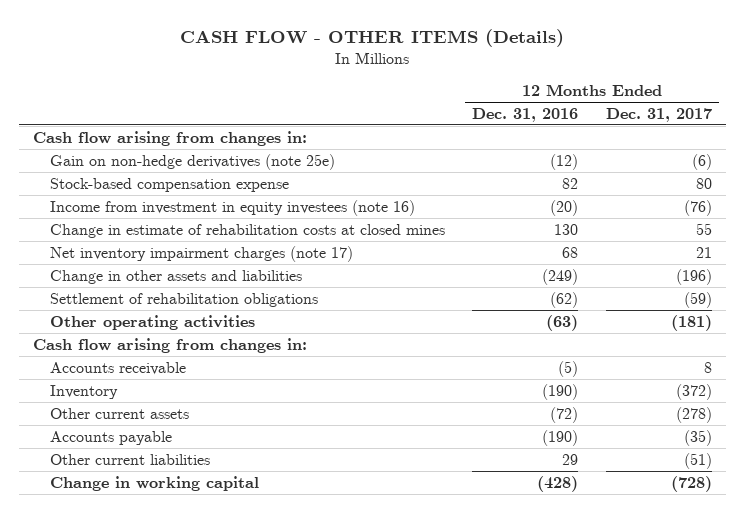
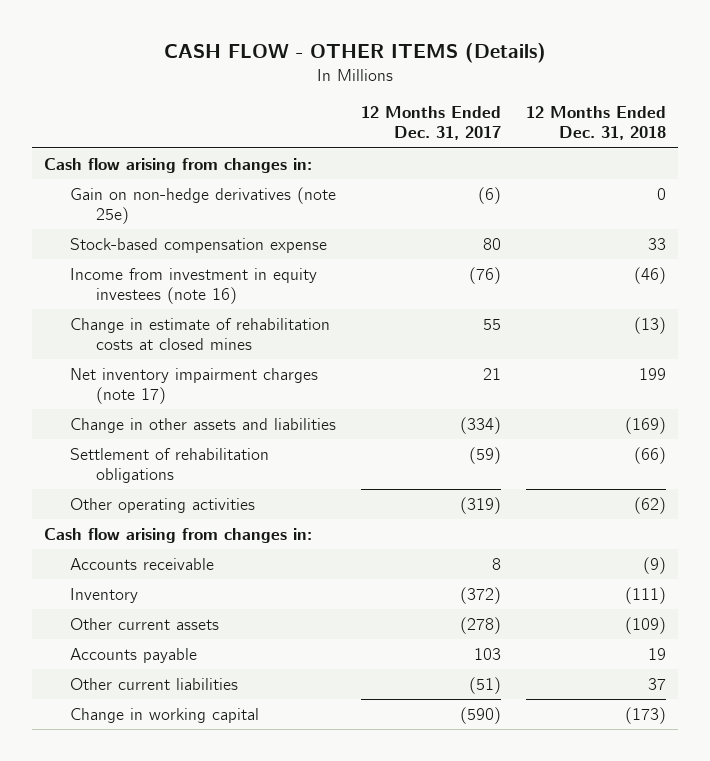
- | 12 Months Ended Dec. 31, 2016 | 12 Months Ended Dec. 31, 2017
+ | 12 Months Ended Dec. 31, 2017 | 12 Months Ended Dec. 31, 2018
- Change in other assets and liabilities | (249) | (196)
+ Change in other assets and liabilities | (334) | (169)
- Other operating activities | (63) | (181)
+ Other operating activities | (319) | (62)
- Accounts payable | (190) | (35)
+ Accounts payable | 103 | 19
- Change in working capital | (428) | (728)
+ Change in working capital | (590) | (173)

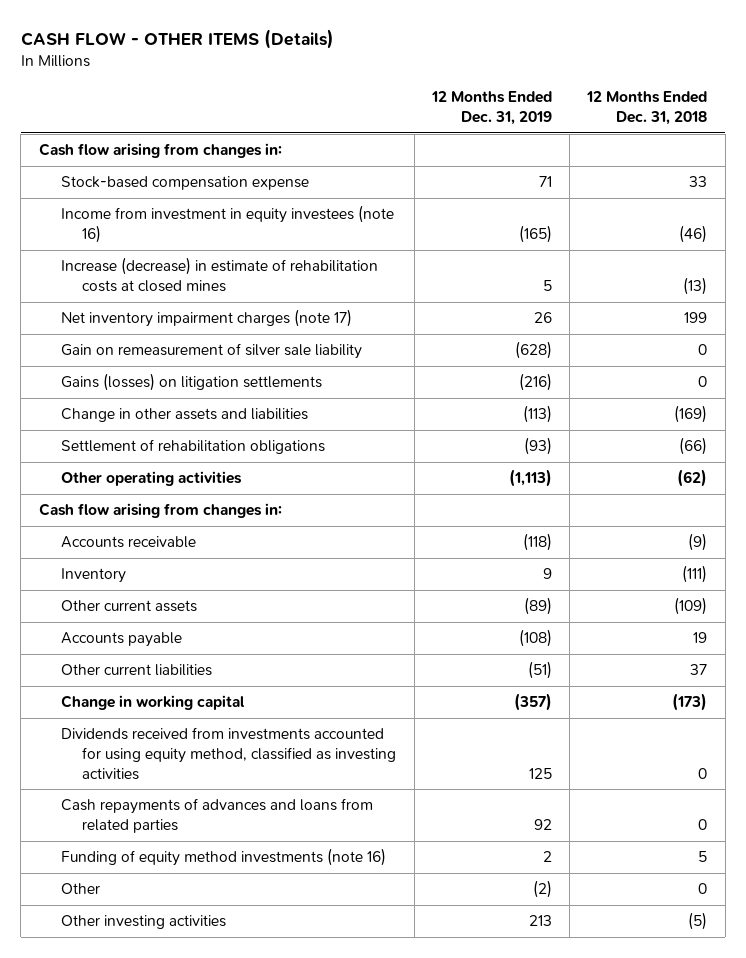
- | 12 Months Ended Dec. 31, 2017 | 12 Months Ended Dec. 31, 2018
+ | 12 Months Ended Dec. 31, 2019 | 12 Months Ended Dec. 31, 2018
- Gain on non-hedge derivatives (note 25e) | (6) | 0
- Change in estimate of rehabilitation costs at closed mines | 55 | (13)
+ Increase (decrease) in estimate of rehabilitation costs at closed mines | 5 | (13)
+ Gain on remeasurement of silver sale liability | (628) | 0
+ Gains (losses) on litigation settlements | (216) | 0
+ Dividends received from investments accounted for using equity method, classified as investing activities | 125 | 0
+ Cash repayments of advances and loans from related parties | 92 | 0
+ Funding of equity method investments (note 16) | 2 | 5
+ Other | (2) | 0
+ Other investing activities | 213 | (5)

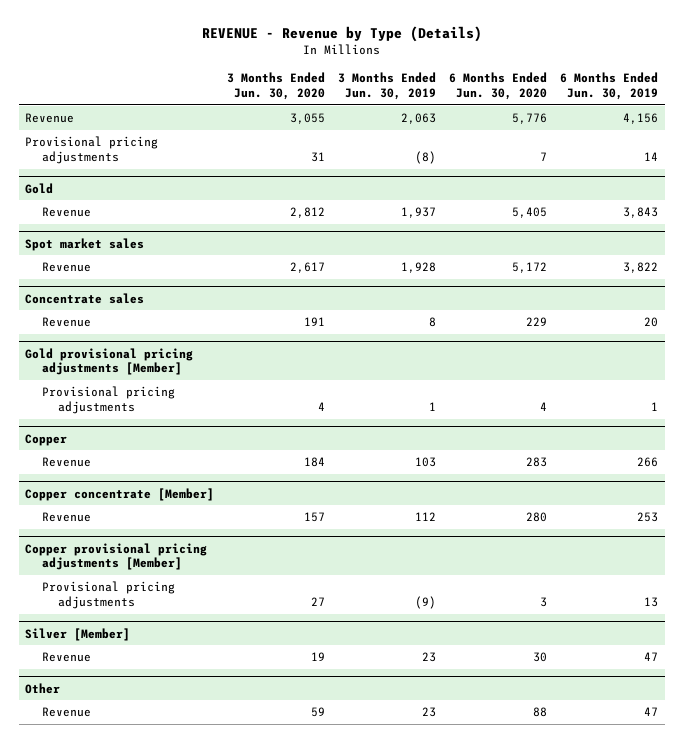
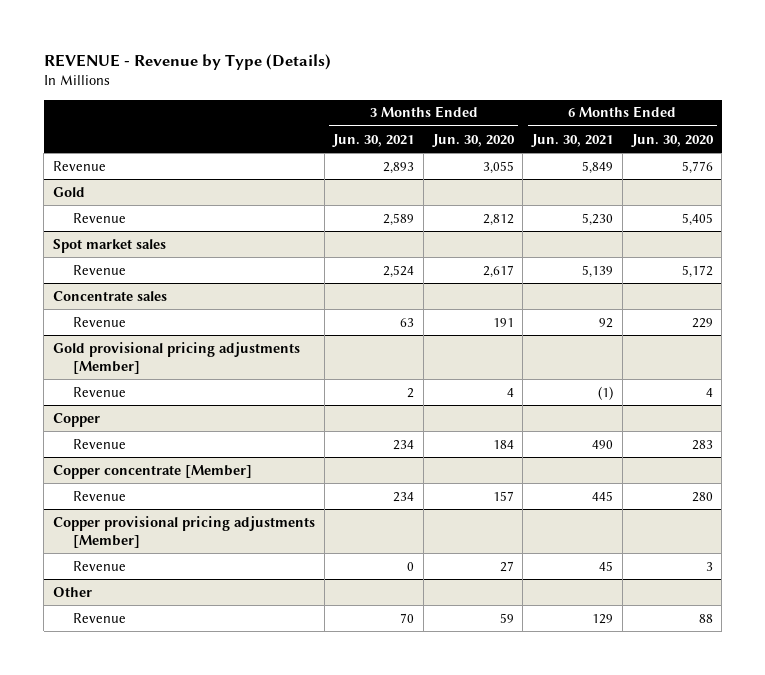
- | 3 Months Ended Jun. 30, 2020 | 3 Months Ended Jun. 30, 2019 | 6 Months Ended Jun. 30, 2020 | 6 Months Ended Jun. 30, 2019
+ | 3 Months Ended Jun. 30, 2021 | 3 Months Ended Jun. 30, 2020 | 6 Months Ended Jun. 30, 2021 | 6 Months Ended Jun. 30, 2020
- Provisional pricing adjustments | 31 | (8) | 7 | 14
@ Gold provisional pricing adjustments [Member]
- Provisional pricing adjustments | 4 | 1 | 4 | 1
+ Revenue | 2 | 4 | (1) | 4
@ Copper provisional pricing adjustments [Member]
- Provisional pricing adjustments | 27 | (9) | 3 | 13
- Silver [Member]
- Revenue | 19 | 23 | 30 | 47
@ Copper provisional pricing adjustments [Member]
+ Revenue | 0 | 27 | 45 | 3

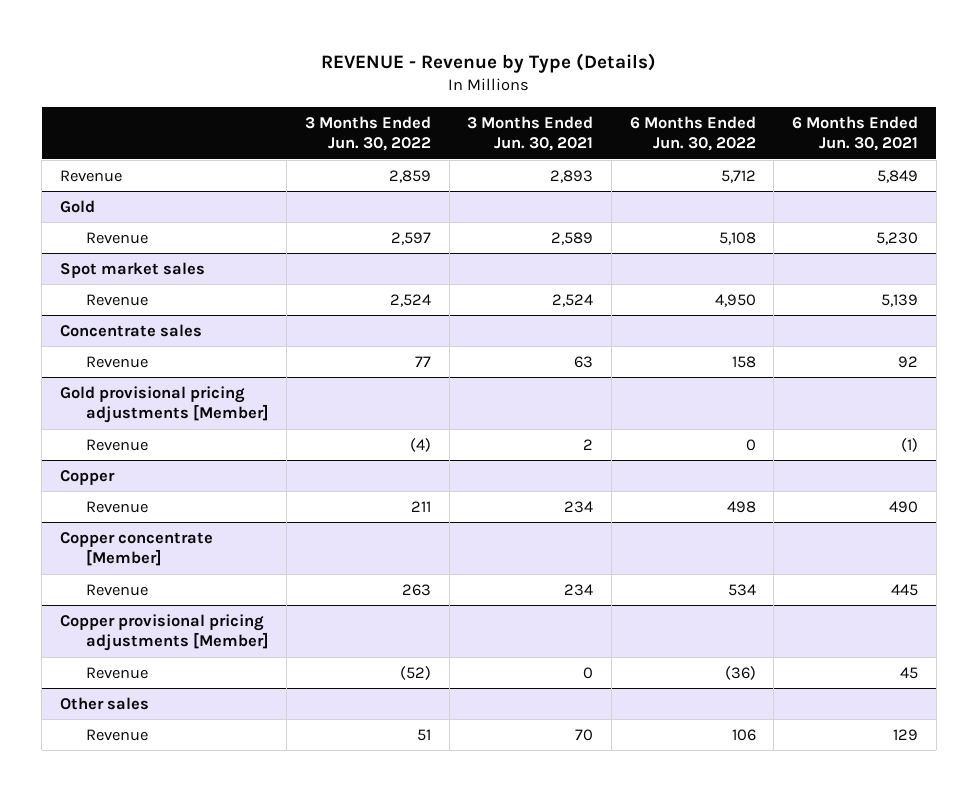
- | 3 Months Ended Jun. 30, 2021 | 3 Months Ended Jun. 30, 2020 | 6 Months Ended Jun. 30, 2021 | 6 Months Ended Jun. 30, 2020
+ | 3 Months Ended Jun. 30, 2022 | 3 Months Ended Jun. 30, 2021 | 6 Months Ended Jun. 30, 2022 | 6 Months Ended Jun. 30, 2021
- Other
+ Other sales

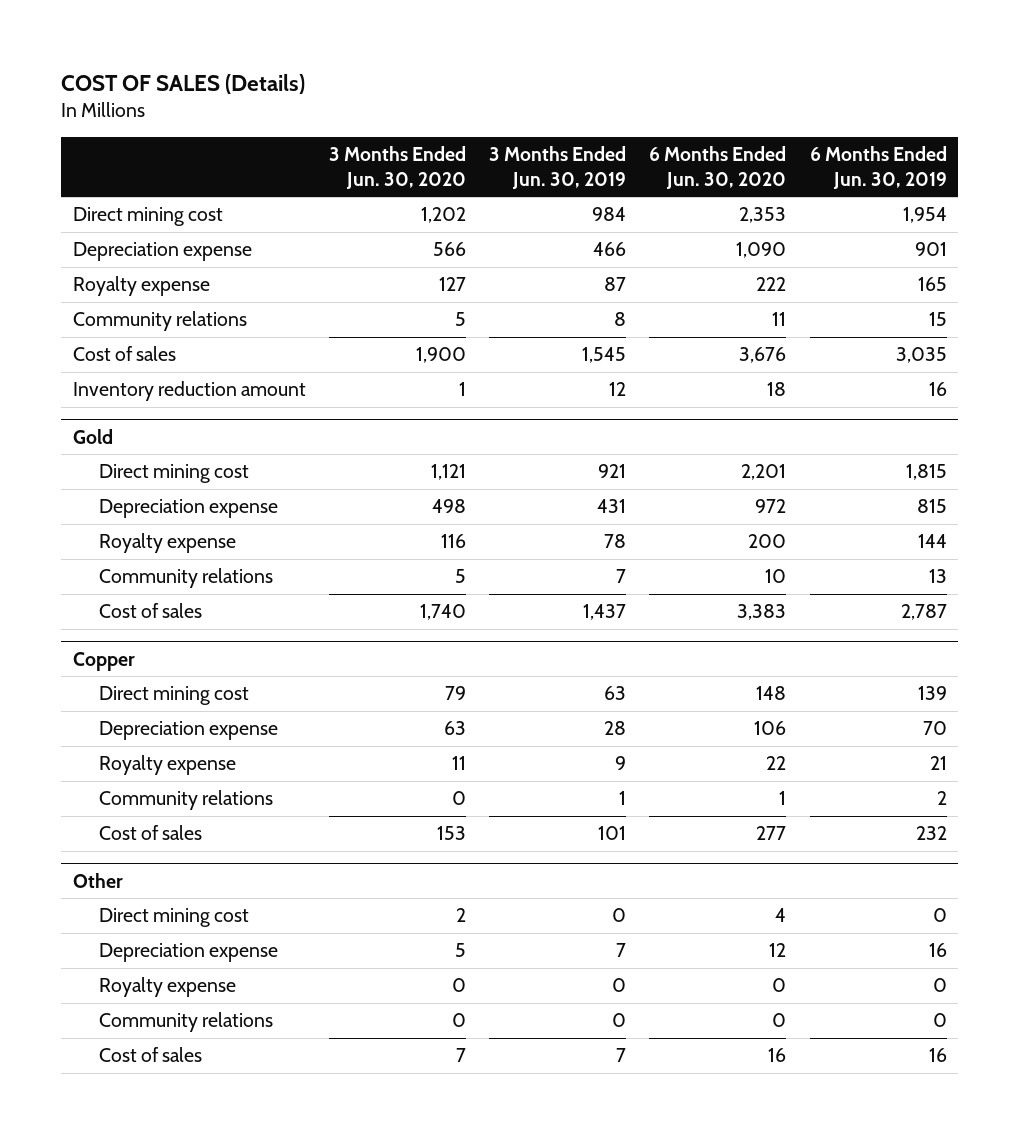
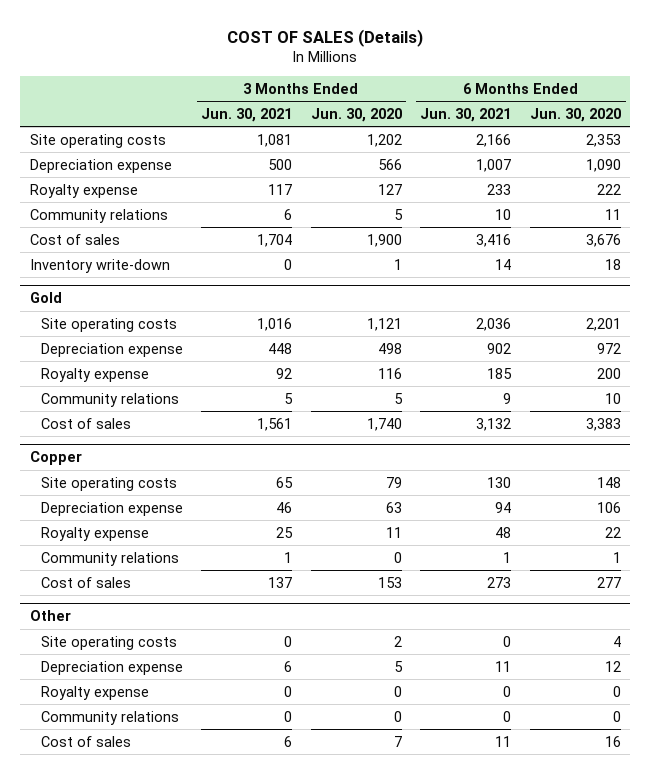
- | 3 Months Ended Jun. 30, 2020 | 3 Months Ended Jun. 30, 2019 | 6 Months Ended Jun. 30, 2020 | 6 Months Ended Jun. 30, 2019
+ | 3 Months Ended Jun. 30, 2021 | 3 Months Ended Jun. 30, 2020 | 6 Months Ended Jun. 30, 2021 | 6 Months Ended Jun. 30, 2020
- Direct mining cost | 1,202 | 984 | 2,353 | 1,954
+ Site operating costs | 1,081 | 1,202 | 2,166 | 2,353
- Inventory reduction amount | 1 | 12 | 18 | 16
+ Inventory write-down | 0 | 1 | 14 | 18
@ Gold
- Direct mining cost | 1,121 | 921 | 2,201 | 1,815
+ Site operating costs | 1,016 | 1,121 | 2,036 | 2,201
@ Copper
- Direct mining cost | 79 | 63 | 148 | 139
+ Site operating costs | 65 | 79 | 130 | 148
@ Other
- Direct mining cost | 2 | 0 | 4 | 0
+ Site operating costs | 0 | 2 | 0 | 4

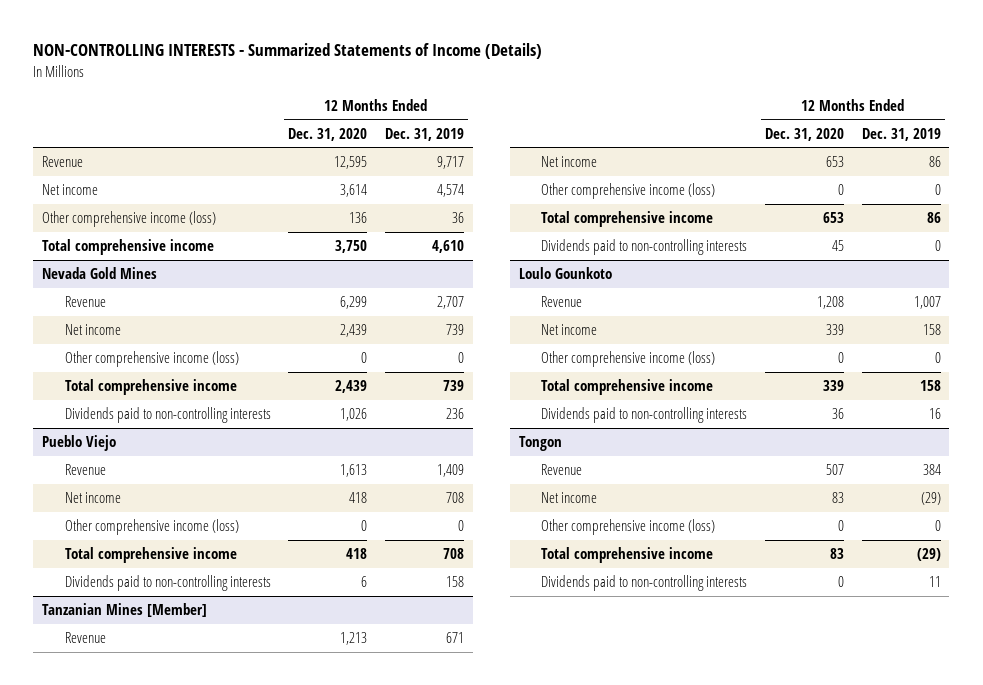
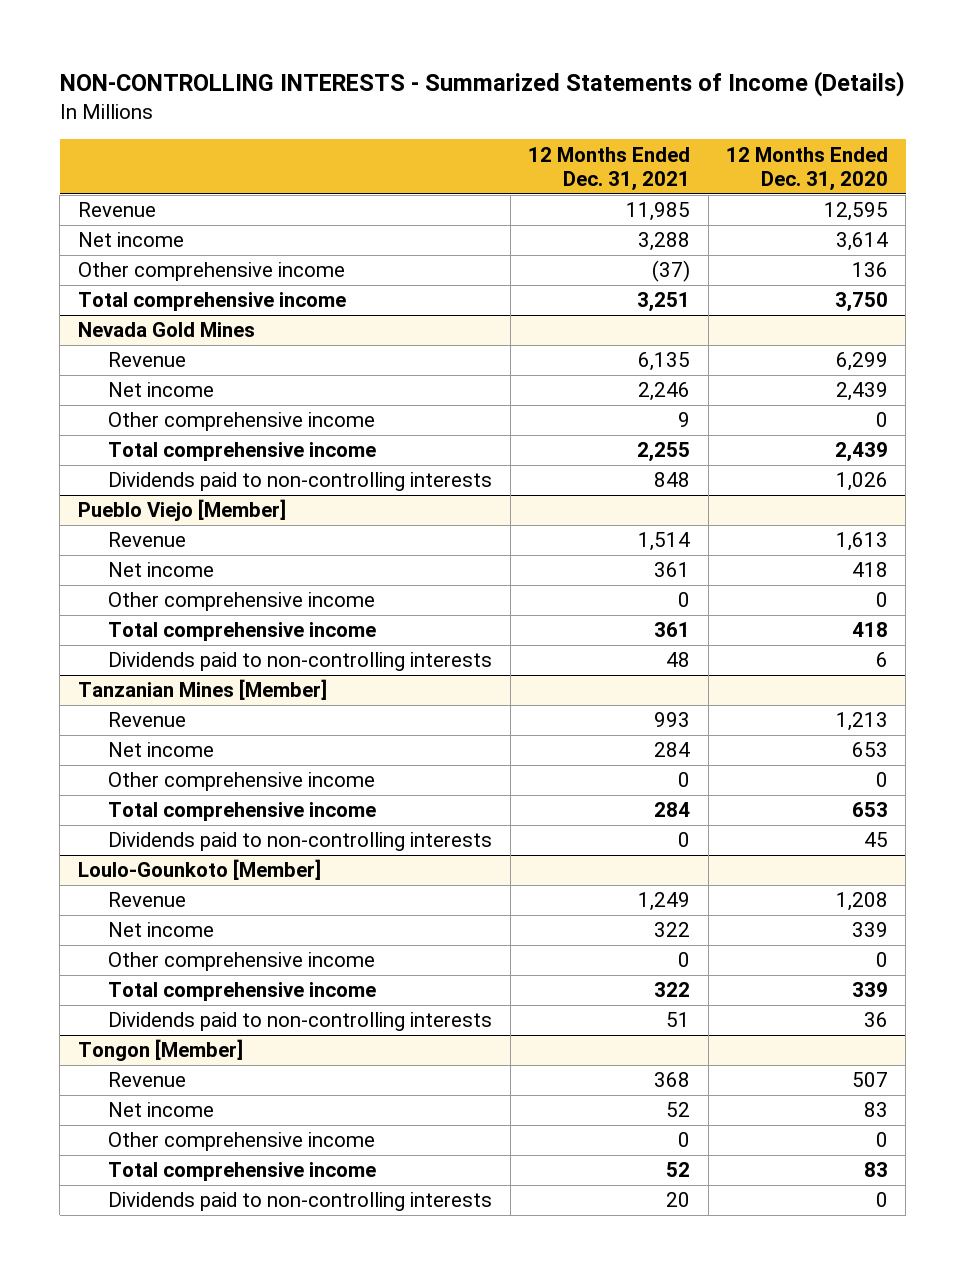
- | 12 Months Ended Dec. 31, 2020 | 12 Months Ended Dec. 31, 2019
+ | 12 Months Ended Dec. 31, 2021 | 12 Months Ended Dec. 31, 2020
- Other comprehensive income (loss) | 136 | 36
+ Other comprehensive income | (37) | 136
@ Nevada Gold Mines
- Other comprehensive income (loss) | 0 | 0
+ Other comprehensive income | 9 | 0
- Pueblo Viejo
+ Pueblo Viejo [Member]
- Other comprehensive income (loss) | 0 | 0
+ Other comprehensive income | 0 | 0
@ Tanzanian Mines [Member]
- Other comprehensive income (loss) | 0 | 0
+ Other comprehensive income | 0 | 0
- Loulo Gounkoto
+ Loulo-Gounkoto [Member]
- Other comprehensive income (loss) | 0 | 0
+ Other comprehensive income | 0 | 0
- Tongon
+ Tongon [Member]
- Other comprehensive income (loss) | 0 | 0
+ Other comprehensive income | 0 | 0

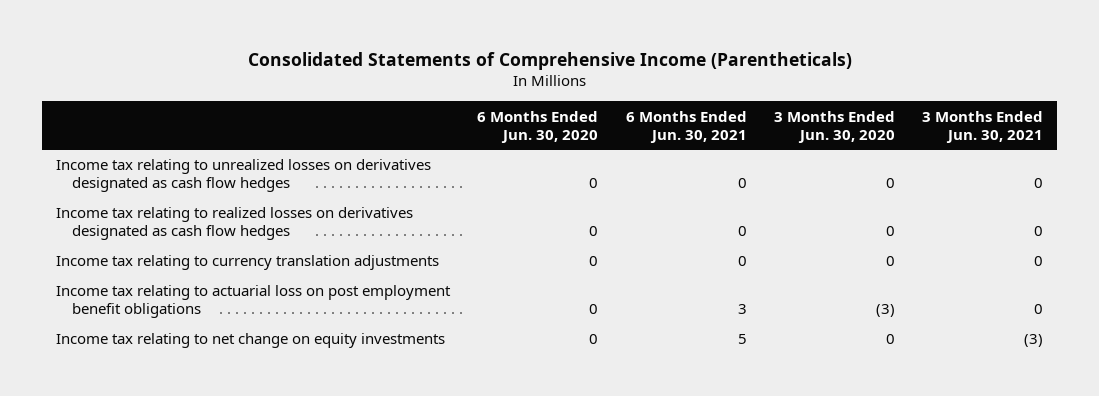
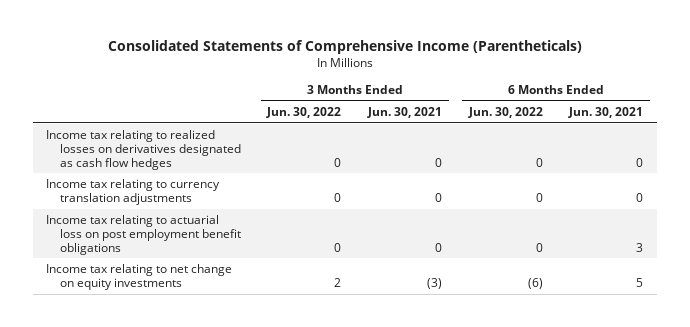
- | 6 Months Ended Jun. 30, 2020 | 6 Months Ended Jun. 30, 2021 | 3 Months Ended Jun. 30, 2020 | 3 Months Ended Jun. 30, 2021
+ | 3 Months Ended Jun. 30, 2022 | 3 Months Ended Jun. 30, 2021 | 6 Months Ended Jun. 30, 2022 | 6 Months Ended Jun. 30, 2021
- Income tax relating to unrealized losses on derivatives designated as cash flow hedges | 0 | 0 | 0 | 0

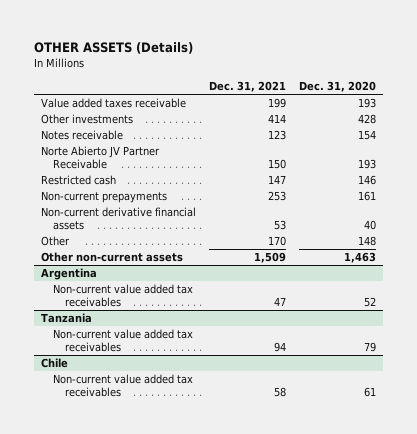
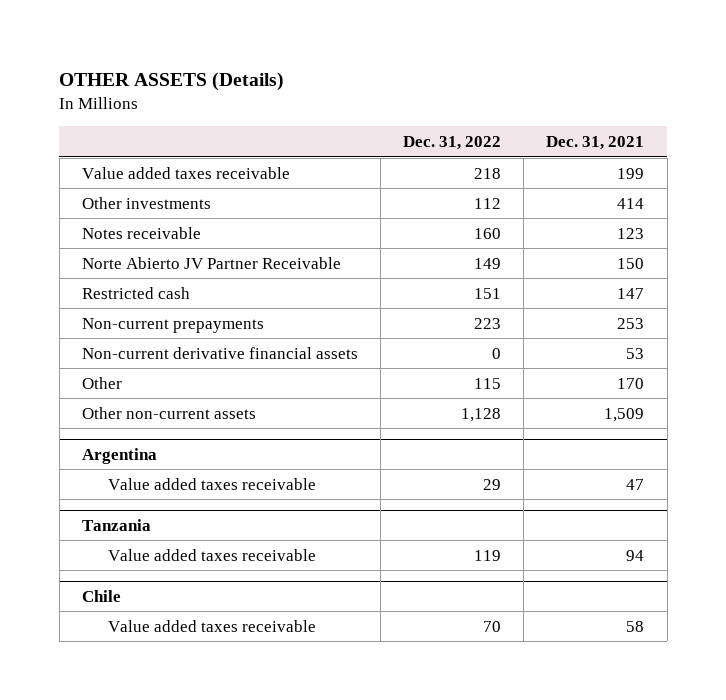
- | Dec. 31, 2021 | Dec. 31, 2020
+ | Dec. 31, 2022 | Dec. 31, 2021
@ Argentina
- Non-current value added tax receivables | 47 | 52
+ Value added taxes receivable | 29 | 47
@ Tanzania
- Non-current value added tax receivables | 94 | 79
+ Value added taxes receivable | 119 | 94
@ Chile
- Non-current value added tax receivables | 58 | 61
+ Value added taxes receivable | 70 | 58

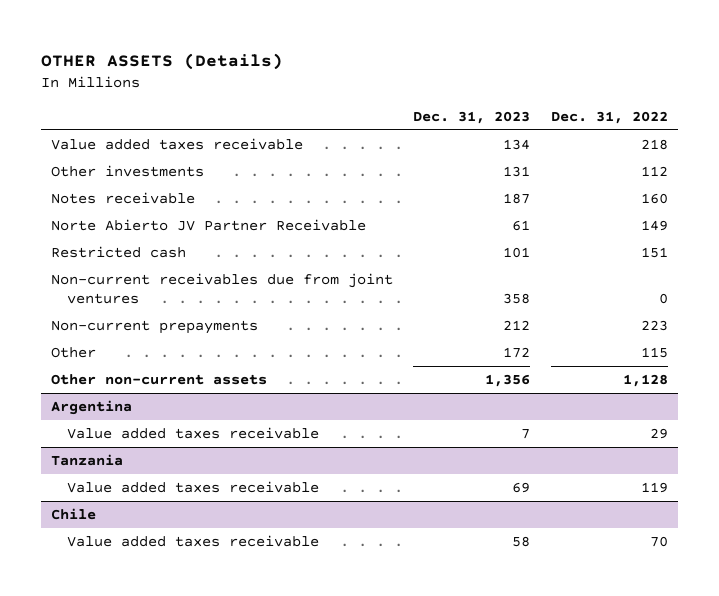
- | Dec. 31, 2022 | Dec. 31, 2021
+ | Dec. 31, 2023 | Dec. 31, 2022
+ Non-current receivables due from joint ventures | 358 | 0
- Non-current derivative financial assets | 0 | 53

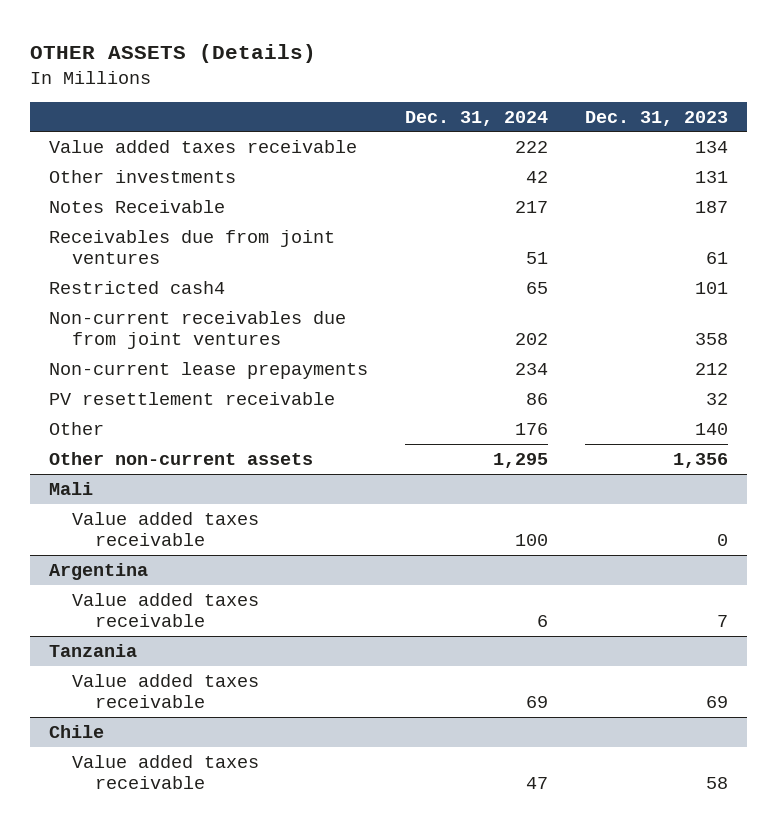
- | Dec. 31, 2023 | Dec. 31, 2022
+ | Dec. 31, 2024 | Dec. 31, 2023
- Notes receivable | 187 | 160
- Norte Abierto JV Partner Receivable | 61 | 149
- Restricted cash | 101 | 151
+ Notes Receivable | 217 | 187
+ Receivables due from joint ventures | 51 | 61
+ Restricted cash4 | 65 | 101
- Non-current prepayments | 212 | 223
- Other | 172 | 115
+ Non-current lease prepayments | 234 | 212
+ PV resettlement receivable | 86 | 32
+ Other | 176 | 140
+ Mali
+ Value added taxes receivable | 100 | 0

